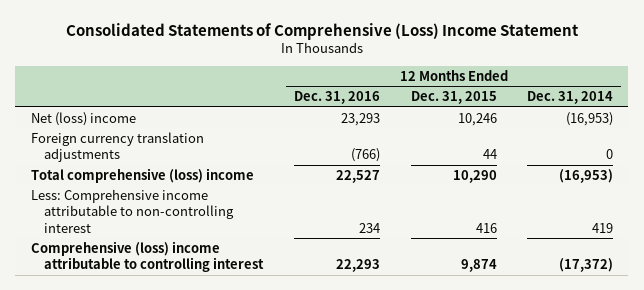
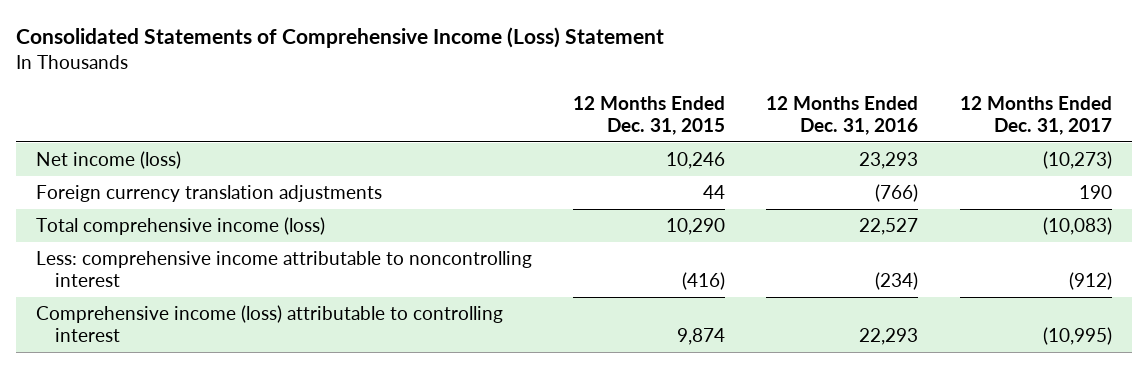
- Consolidated Statements of Comprehensive (Loss) Income Statement
+ Consolidated Statements of Comprehensive Income (Loss) Statement
- | 12 Months Ended Dec. 31, 2016 | 12 Months Ended Dec. 31, 2015 | 12 Months Ended Dec. 31, 2014
+ | 12 Months Ended Dec. 31, 2015 | 12 Months Ended Dec. 31, 2016 | 12 Months Ended Dec. 31, 2017
- Net (loss) income | 23,293 | 10,246 | (16,953)
+ Net income (loss) | 10,246 | 23,293 | (10,273)
- Total comprehensive (loss) income | 22,527 | 10,290 | (16,953)
- Less: Comprehensive income attributable to non-controlling interest | 234 | 416 | 419
- Comprehensive (loss) income attributable to controlling interest | 22,293 | 9,874 | (17,372)
+ Total comprehensive income (loss) | 10,290 | 22,527 | (10,083)
+ Less: comprehensive income attributable to noncontrolling interest | (416) | (234) | (912)
+ Comprehensive income (loss) attributable to controlling interest | 9,874 | 22,293 | (10,995)

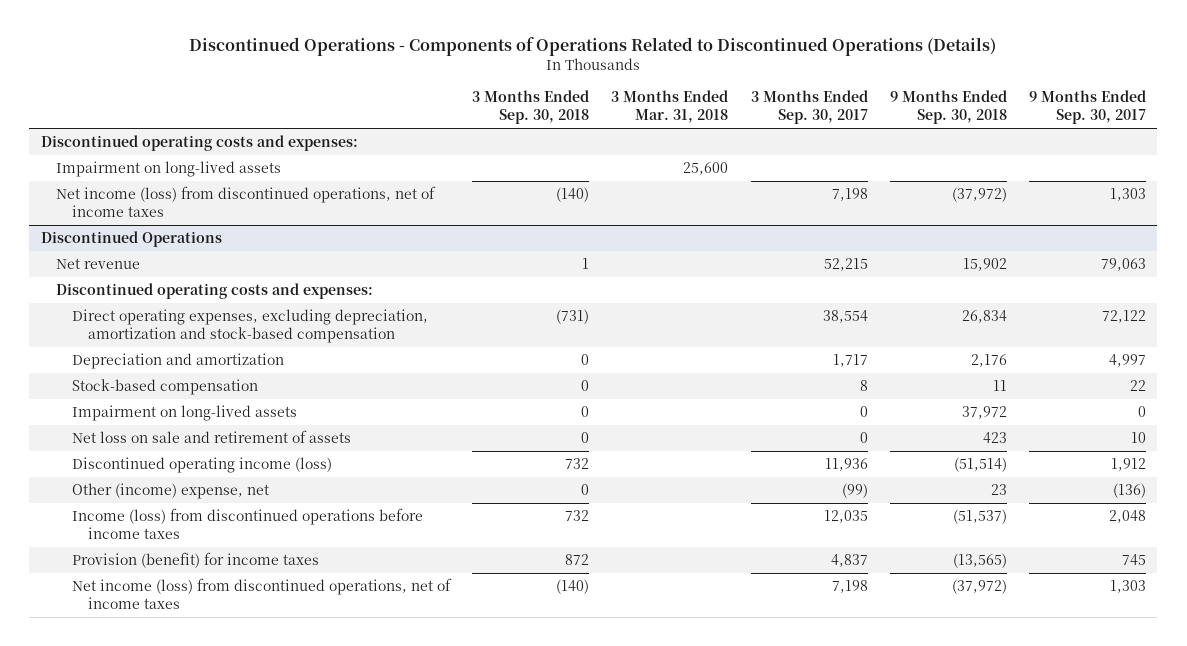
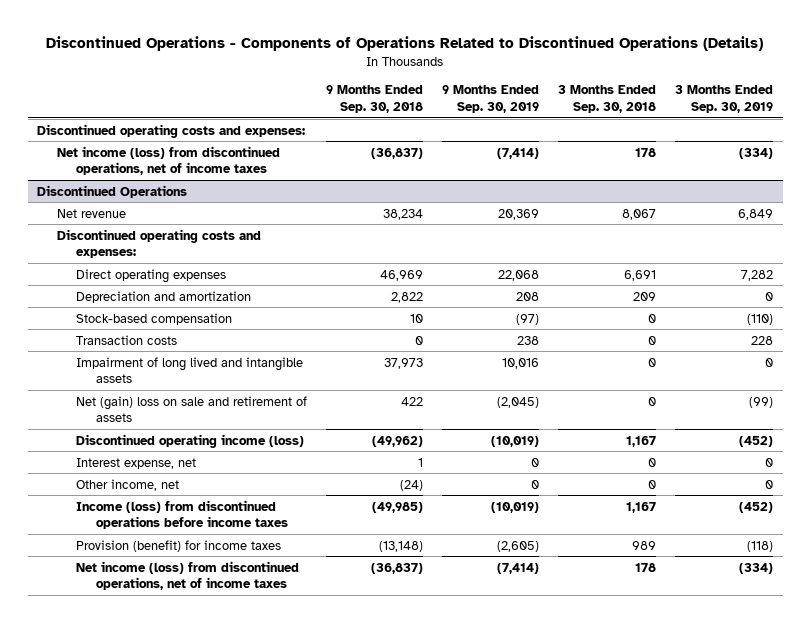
- | 3 Months Ended Sep. 30, 2018 | 3 Months Ended Mar. 31, 2018 | 3 Months Ended Sep. 30, 2017 | 9 Months Ended Sep. 30, 2018 | 9 Months Ended Sep. 30, 2017
+ | 9 Months Ended Sep. 30, 2018 | 9 Months Ended Sep. 30, 2019 | 3 Months Ended Sep. 30, 2018 | 3 Months Ended Sep. 30, 2019
- Impairment on long-lived assets | | 25,600 | | |
- Net income (loss) from discontinued operations, net of income taxes | (140) | | 7,198 | (37,972) | 1,303
+ Net income (loss) from discontinued operations, net of income taxes | (36,837) | (7,414) | 178 | (334)
@ Discontinued Operations
- Net revenue | 1 | | 52,215 | 15,902 | 79,063
+ Net revenue | 38,234 | 20,369 | 8,067 | 6,849
- Direct operating expenses, excluding depreciation, amortization and stock-based compensation | (731) | | 38,554 | 26,834 | 72,122
- Depreciation and amortization | 0 | | 1,717 | 2,176 | 4,997
- Stock-based compensation | 0 | | 8 | 11 | 22
- Impairment on long-lived assets | 0 | | 0 | 37,972 | 0
- Net loss on sale and retirement of assets | 0 | | 0 | 423 | 10
- Discontinued operating income (loss) | 732 | | 11,936 | (51,514) | 1,912
- Other (income) expense, net | 0 | | (99) | 23 | (136)
- Income (loss) from discontinued operations before income taxes | 732 | | 12,035 | (51,537) | 2,048
- Provision (benefit) for income taxes | 872 | | 4,837 | (13,565) | 745
- Net income (loss) from discontinued operations, net of income taxes | (140) | | 7,198 | (37,972) | 1,303
+ Direct operating expenses | 46,969 | 22,068 | 6,691 | 7,282
+ Depreciation and amortization | 2,822 | 208 | 209 | 0
+ Stock-based compensation | 10 | (97) | 0 | (110)
+ Transaction costs | 0 | 238 | 0 | 228
+ Impairment of long lived and intangible assets | 37,973 | 10,016 | 0 | 0
+ Net (gain) loss on sale and retirement of assets | 422 | (2,045) | 0 | (99)
+ Discontinued operating income (loss) | (49,962) | (10,019) | 1,167 | (452)
+ Interest expense, net | 1 | 0 | 0 | 0
+ Other income, net | (24) | 0 | 0 | 0
+ Income (loss) from discontinued operations before income taxes | (49,985) | (10,019) | 1,167 | (452)
+ Provision (benefit) for income taxes | (13,148) | (2,605) | 989 | (118)
+ Net income (loss) from discontinued operations, net of income taxes | (36,837) | (7,414) | 178 | (334)

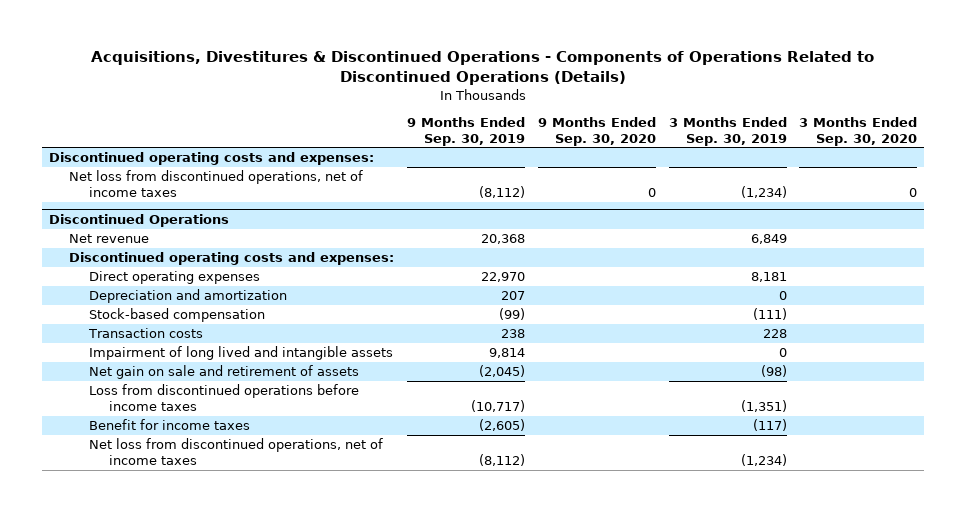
- Discontinued Operations - Components of Operations Related to Discontinued Operations (Details)
+ Acquisitions, Divestitures & Discontinued Operations - Components of Operations Related to Discontinued Operations (Details)
- | 9 Months Ended Sep. 30, 2018 | 9 Months Ended Sep. 30, 2019 | 3 Months Ended Sep. 30, 2018 | 3 Months Ended Sep. 30, 2019
+ | 9 Months Ended Sep. 30, 2019 | 9 Months Ended Sep. 30, 2020 | 3 Months Ended Sep. 30, 2019 | 3 Months Ended Sep. 30, 2020
- Net income (loss) from discontinued operations, net of income taxes | (36,837) | (7,414) | 178 | (334)
+ Net loss from discontinued operations, net of income taxes | (8,112) | 0 | (1,234) | 0
@ Discontinued Operations
- Net revenue | 38,234 | 20,369 | 8,067 | 6,849
+ Net revenue | 20,368 | | 6,849 |
- Direct operating expenses | 46,969 | 22,068 | 6,691 | 7,282
- Depreciation and amortization | 2,822 | 208 | 209 | 0
- Stock-based compensation | 10 | (97) | 0 | (110)
+ Direct operating expenses | 22,970 | | 8,181 |
+ Depreciation and amortization | 207 | | 0 |
+ Stock-based compensation | (99) | | (111) |
- Impairment of long lived and intangible assets | 37,973 | 10,016 | 0 | 0
- Net (gain) loss on sale and retirement of assets | 422 | (2,045) | 0 | (99)
- Discontinued operating income (loss) | (49,962) | (10,019) | 1,167 | (452)
- Interest expense, net | 1 | 0 | 0 | 0
- Other income, net | (24) | 0 | 0 | 0
- Income (loss) from discontinued operations before income taxes | (49,985) | (10,019) | 1,167 | (452)
- Provision (benefit) for income taxes | (13,148) | (2,605) | 989 | (118)
- Net income (loss) from discontinued operations, net of income taxes | (36,837) | (7,414) | 178 | (334)
+ Impairment of long lived and intangible assets | 9,814 | | 0 |
+ Net gain on sale and retirement of assets | (2,045) | | (98) |
+ Loss from discontinued operations before income taxes | (10,717) | | (1,351) |
+ Benefit for income taxes | (2,605) | | (117) |
+ Net loss from discontinued operations, net of income taxes | (8,112) | | (1,234) |

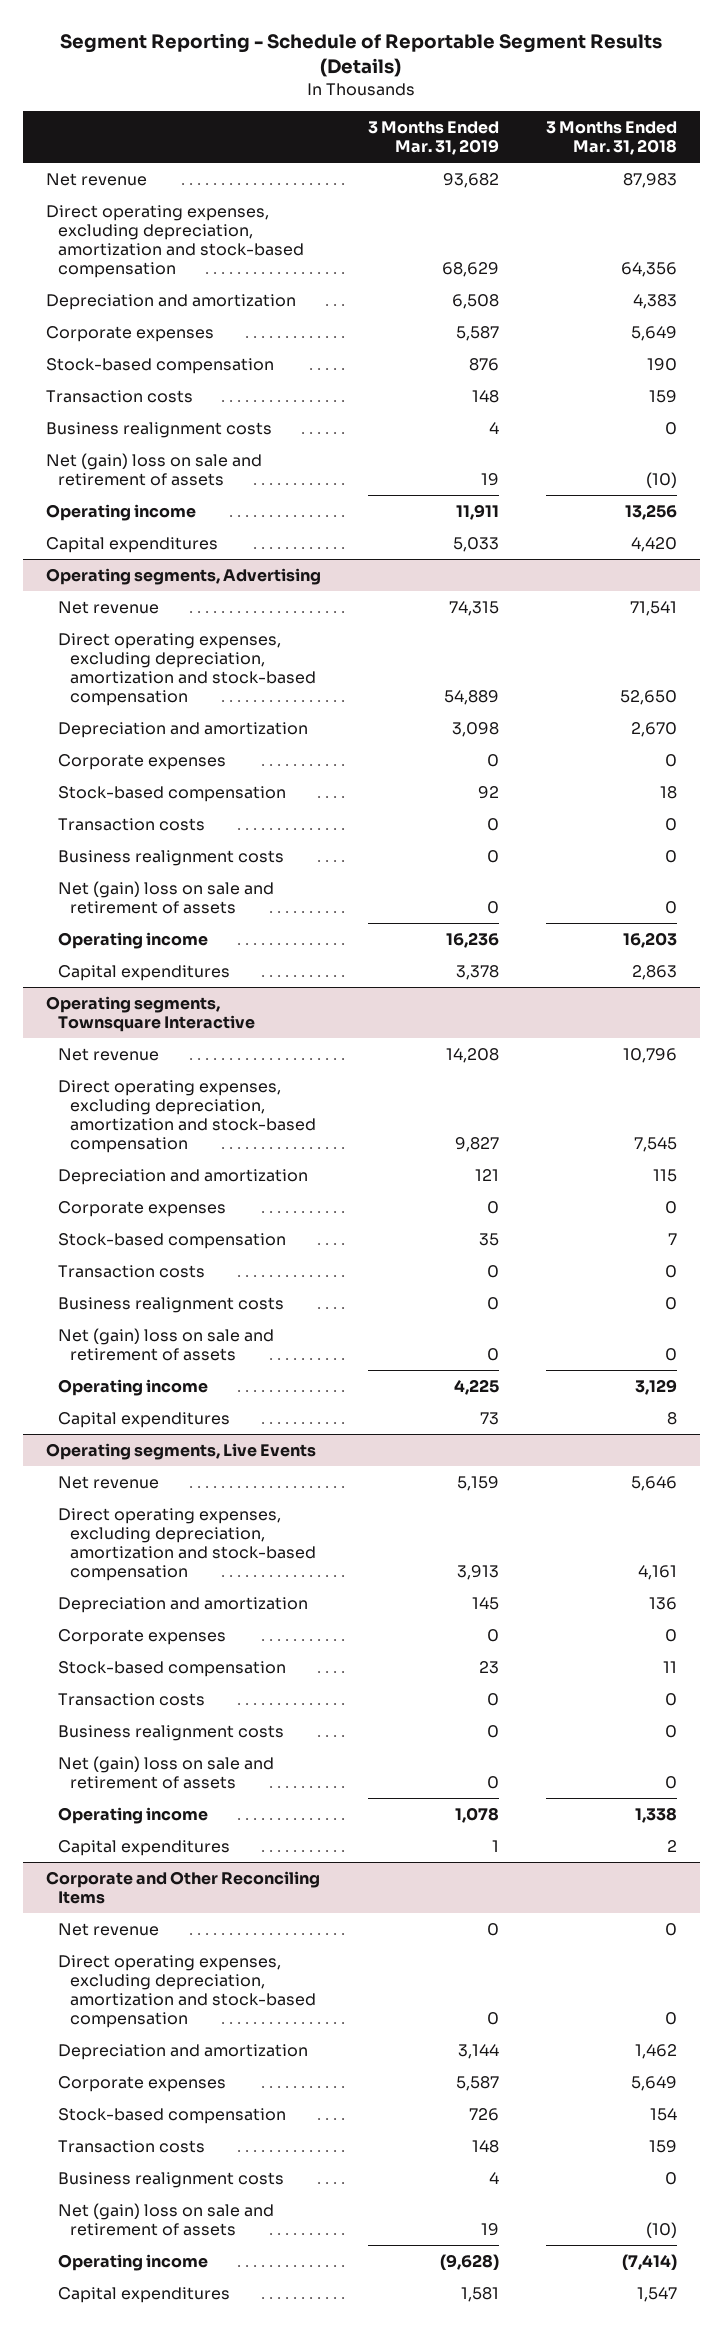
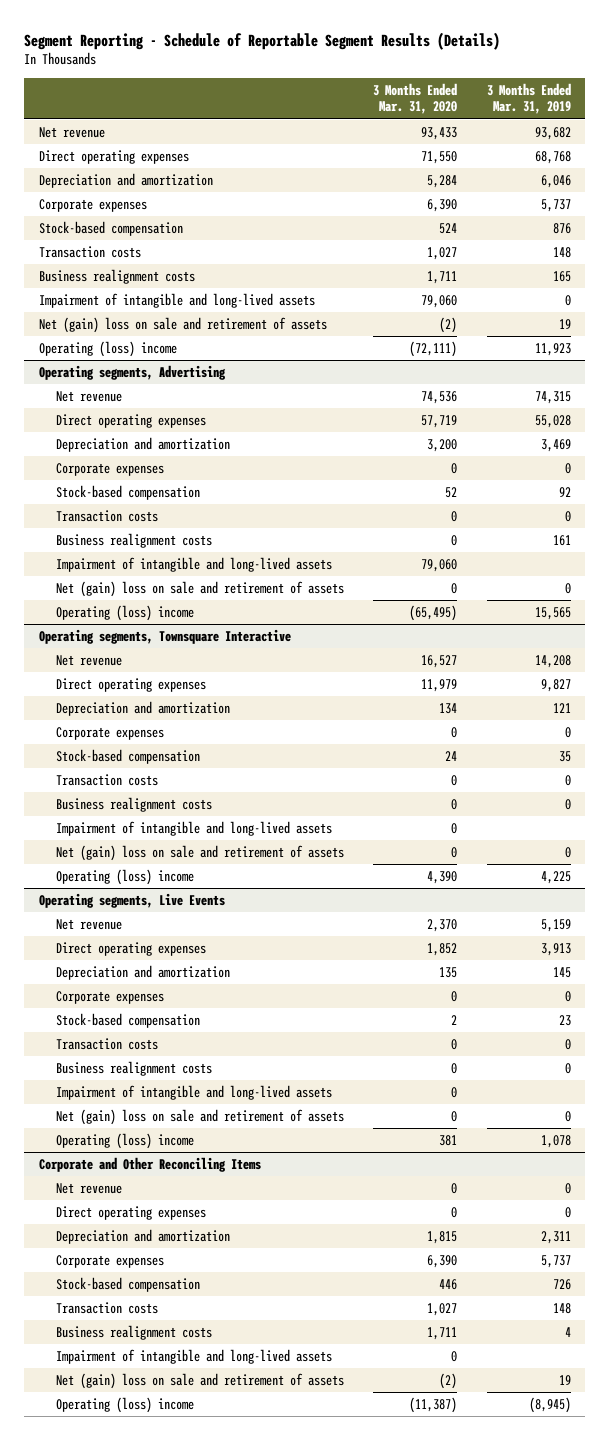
- | 3 Months Ended Mar. 31, 2019 | 3 Months Ended Mar. 31, 2018
+ | 3 Months Ended Mar. 31, 2020 | 3 Months Ended Mar. 31, 2019
- Direct operating expenses, excluding depreciation, amortization and stock-based compensation | 68,629 | 64,356
- Depreciation and amortization | 6,508 | 4,383
- Corporate expenses | 5,587 | 5,649
+ Direct operating expenses | 71,550 | 68,768
+ Depreciation and amortization | 5,284 | 6,046
+ Corporate expenses | 6,390 | 5,737
- Business realignment costs | 4 | 0
+ Business realignment costs | 1,711 | 165
+ Impairment of intangible and long-lived assets | 79,060 | 0
- Operating income | 11,911 | 13,256
- Capital expenditures | 5,033 | 4,420
+ Operating (loss) income | (72,111) | 11,923
@ Operating segments, Advertising
- Direct operating expenses, excluding depreciation, amortization and stock-based compensation | 54,889 | 52,650
- Depreciation and amortization | 3,098 | 2,670
+ Direct operating expenses | 57,719 | 55,028
+ Depreciation and amortization | 3,200 | 3,469
- Business realignment costs | 0 | 0
+ Business realignment costs | 0 | 161
+ Impairment of intangible and long-lived assets | 79,060 |
- Operating income | 16,236 | 16,203
- Capital expenditures | 3,378 | 2,863
+ Operating (loss) income | (65,495) | 15,565
@ Operating segments, Townsquare Interactive
- Direct operating expenses, excluding depreciation, amortization and stock-based compensation | 9,827 | 7,545
+ Direct operating expenses | 11,979 | 9,827
+ Impairment of intangible and long-lived assets | 0 |
- Operating income | 4,225 | 3,129
- Capital expenditures | 73 | 8
+ Operating (loss) income | 4,390 | 4,225
@ Operating segments, Live Events
- Direct operating expenses, excluding depreciation, amortization and stock-based compensation | 3,913 | 4,161
+ Direct operating expenses | 1,852 | 3,913
+ Impairment of intangible and long-lived assets | 0 |
- Operating income | 1,078 | 1,338
- Capital expenditures | 1 | 2
+ Operating (loss) income | 381 | 1,078
@ Corporate and Other Reconciling Items
- Direct operating expenses, excluding depreciation, amortization and stock-based compensation | 0 | 0
- Depreciation and amortization | 3,144 | 1,462
- Corporate expenses | 5,587 | 5,649
+ Direct operating expenses | 0 | 0
+ Depreciation and amortization | 1,815 | 2,311
+ Corporate expenses | 6,390 | 5,737
+ Impairment of intangible and long-lived assets | 0 |
- Operating income | (9,628) | (7,414)
- Capital expenditures | 1,581 | 1,547
+ Operating (loss) income | (11,387) | (8,945)

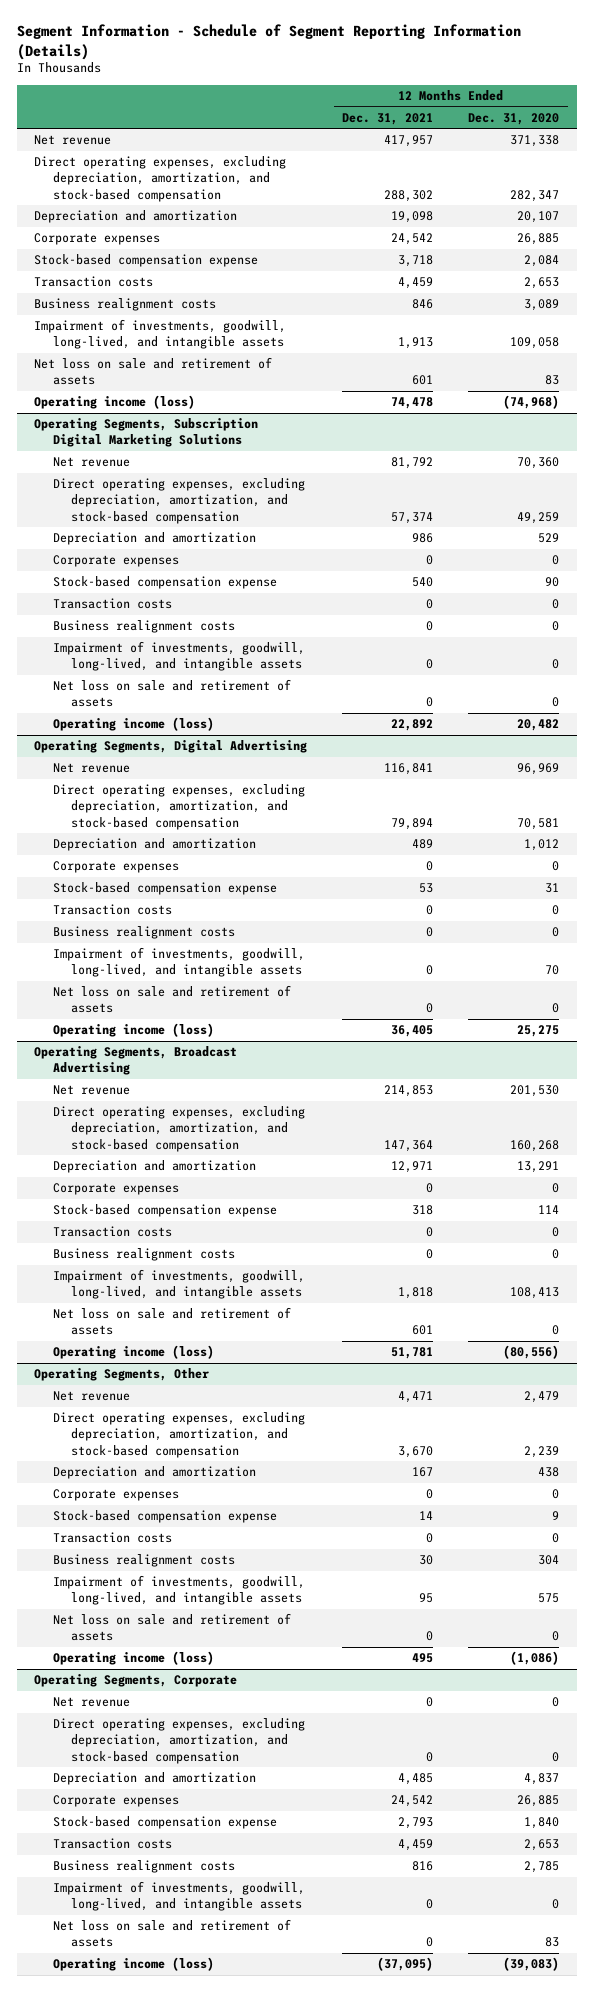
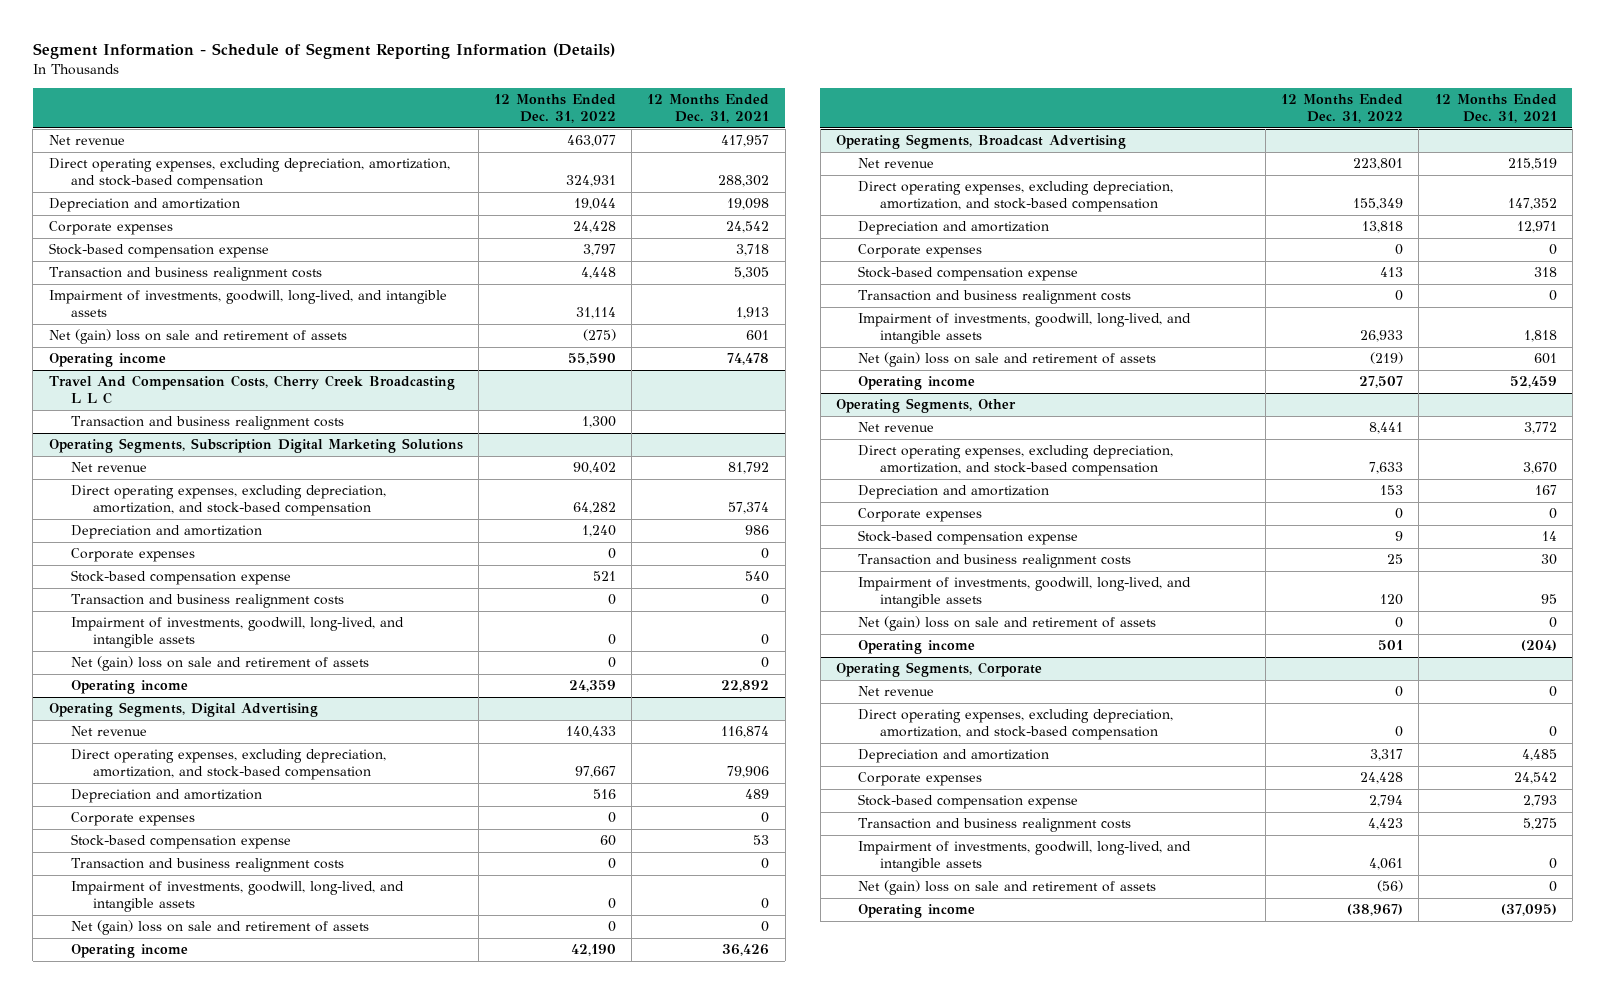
- | 12 Months Ended Dec. 31, 2021 | 12 Months Ended Dec. 31, 2020
+ | 12 Months Ended Dec. 31, 2022 | 12 Months Ended Dec. 31, 2021
- Transaction costs | 4,459 | 2,653
- Business realignment costs | 846 | 3,089
+ Transaction and business realignment costs | 4,448 | 5,305
- Net loss on sale and retirement of assets | 601 | 83
- Operating income (loss) | 74,478 | (74,968)
+ Net (gain) loss on sale and retirement of assets | (275) | 601
+ Operating income | 55,590 | 74,478
+ Travel And Compensation Costs, Cherry Creek Broadcasting L L C
+ Transaction and business realignment costs | 1,300 |
@ Operating Segments, Subscription Digital Marketing Solutions
- Transaction costs | 0 | 0
- Business realignment costs | 0 | 0
+ Transaction and business realignment costs | 0 | 0
- Net loss on sale and retirement of assets | 0 | 0
- Operating income (loss) | 22,892 | 20,482
+ Net (gain) loss on sale and retirement of assets | 0 | 0
+ Operating income | 24,359 | 22,892
@ Operating Segments, Digital Advertising
- Net revenue | 116,841 | 96,969
- Direct operating expenses, excluding depreciation, amortization, and stock-based compensation | 79,894 | 70,581
+ Net revenue | 140,433 | 116,874
+ Direct operating expenses, excluding depreciation, amortization, and stock-based compensation | 97,667 | 79,906
- Transaction costs | 0 | 0
- Business realignment costs | 0 | 0
+ Transaction and business realignment costs | 0 | 0
- Net loss on sale and retirement of assets | 0 | 0
- Operating income (loss) | 36,405 | 25,275
+ Net (gain) loss on sale and retirement of assets | 0 | 0
+ Operating income | 42,190 | 36,426
@ Operating Segments, Broadcast Advertising
- Net revenue | 214,853 | 201,530
- Direct operating expenses, excluding depreciation, amortization, and stock-based compensation | 147,364 | 160,268
+ Net revenue | 223,801 | 215,519
+ Direct operating expenses, excluding depreciation, amortization, and stock-based compensation | 155,349 | 147,352
- Transaction costs | 0 | 0
- Business realignment costs | 0 | 0
+ Transaction and business realignment costs | 0 | 0
- Net loss on sale and retirement of assets | 601 | 0
- Operating income (loss) | 51,781 | (80,556)
+ Net (gain) loss on sale and retirement of assets | (219) | 601
+ Operating income | 27,507 | 52,459
@ Operating Segments, Other
- Net revenue | 4,471 | 2,479
+ Net revenue | 8,441 | 3,772
- Transaction costs | 0 | 0
- Business realignment costs | 30 | 304
+ Transaction and business realignment costs | 25 | 30
- Net loss on sale and retirement of assets | 0 | 0
- Operating income (loss) | 495 | (1,086)
+ Net (gain) loss on sale and retirement of assets | 0 | 0
+ Operating income | 501 | (204)
@ Operating Segments, Corporate
- Transaction costs | 4,459 | 2,653
- Business realignment costs | 816 | 2,785
+ Transaction and business realignment costs | 4,423 | 5,275
- Net loss on sale and retirement of assets | 0 | 83
- Operating income (loss) | (37,095) | (39,083)
+ Net (gain) loss on sale and retirement of assets | (56) | 0
+ Operating income | (38,967) | (37,095)

